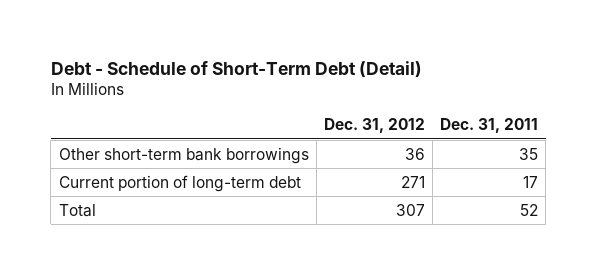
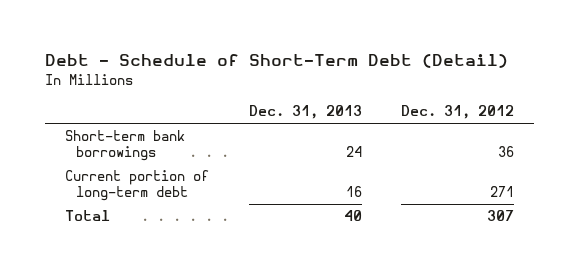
- | Dec. 31, 2012 | Dec. 31, 2011
+ | Dec. 31, 2013 | Dec. 31, 2012
- Other short-term bank borrowings | 36 | 35
+ Short-term bank borrowings | 24 | 36

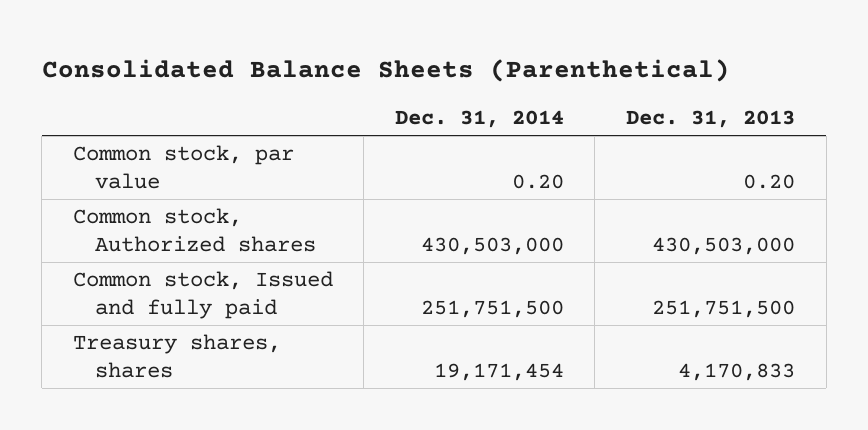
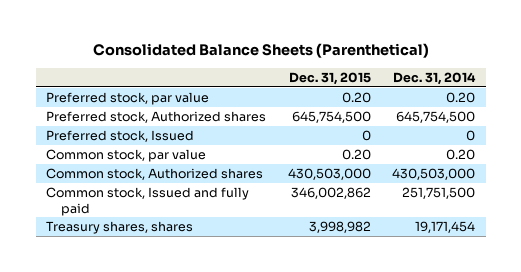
- | Dec. 31, 2014 | Dec. 31, 2013
+ | Dec. 31, 2015 | Dec. 31, 2014
+ Preferred stock, par value | 0.20 | 0.20
+ Preferred stock, Authorized shares | 645,754,500 | 645,754,500
+ Preferred stock, Issued | 0 | 0

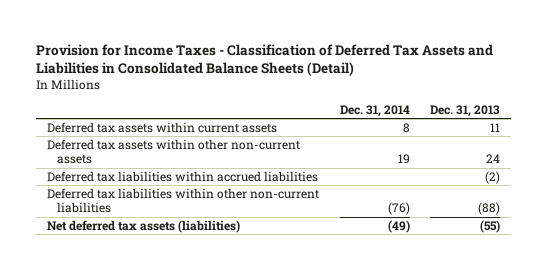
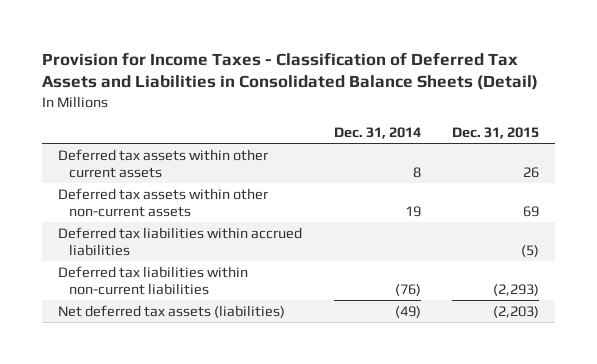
- | Dec. 31, 2014 | Dec. 31, 2013
+ | Dec. 31, 2014 | Dec. 31, 2015
- Deferred tax assets within current assets | 8 | 11
+ Deferred tax assets within other current assets | 8 | 26
- Deferred tax liabilities within other non-current liabilities | (76) | (88)
+ Deferred tax liabilities within non-current liabilities | (76) | (2,293)

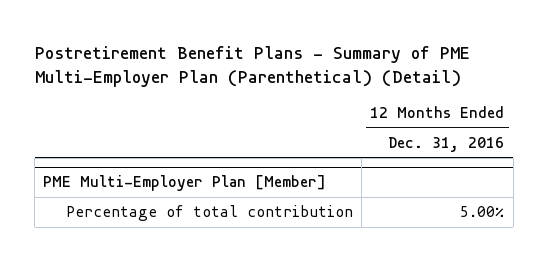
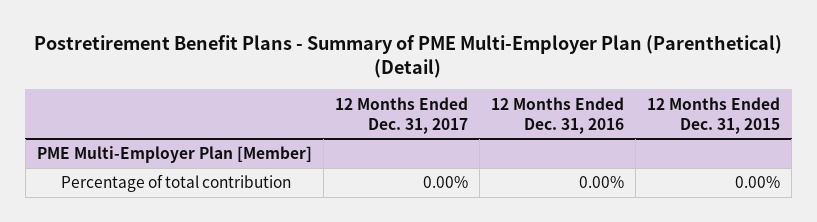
- | 12 Months Ended Dec. 31, 2016
+ | 12 Months Ended Dec. 31, 2017 | 12 Months Ended Dec. 31, 2016 | 12 Months Ended Dec. 31, 2015
@ PME Multi-Employer Plan [Member]
- Percentage of total contribution | 5.00%
+ Percentage of total contribution | 0.00% | 0.00% | 0.00%

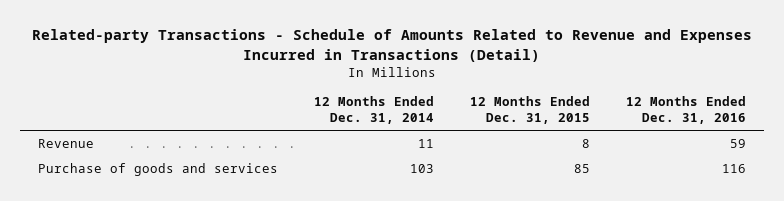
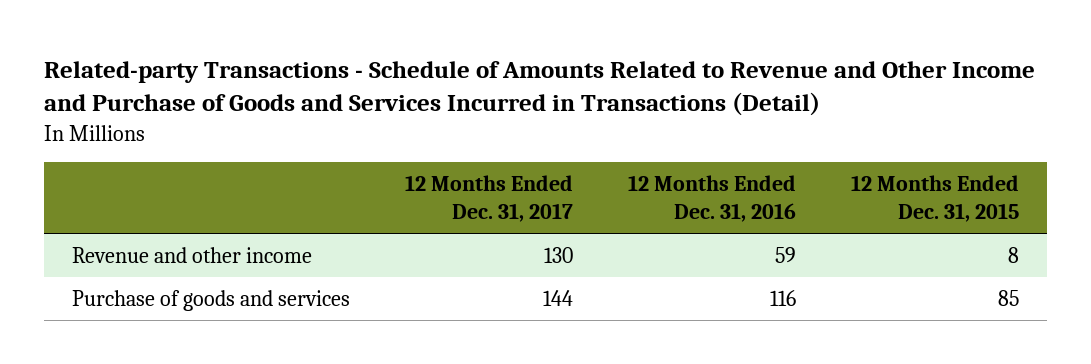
- Related-party Transactions - Schedule of Amounts Related to Revenue and Expenses Incurred in Transactions (Detail)
+ Related-party Transactions - Schedule of Amounts Related to Revenue and Other Income and Purchase of Goods and Services Incurred in Transactions (Detail)
- | 12 Months Ended Dec. 31, 2014 | 12 Months Ended Dec. 31, 2015 | 12 Months Ended Dec. 31, 2016
+ | 12 Months Ended Dec. 31, 2017 | 12 Months Ended Dec. 31, 2016 | 12 Months Ended Dec. 31, 2015
- Revenue | 11 | 8 | 59
+ Revenue and other income | 130 | 59 | 8

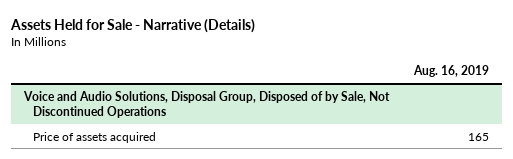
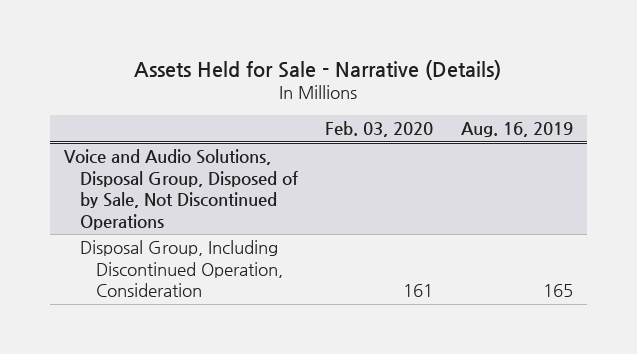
- | Aug. 16, 2019
+ | Feb. 03, 2020 | Aug. 16, 2019
@ Voice and Audio Solutions, Disposal Group, Disposed of by Sale, Not Discontinued Operations
- Price of assets acquired | 165
+ Disposal Group, Including Discontinued Operation, Consideration | 161 | 165

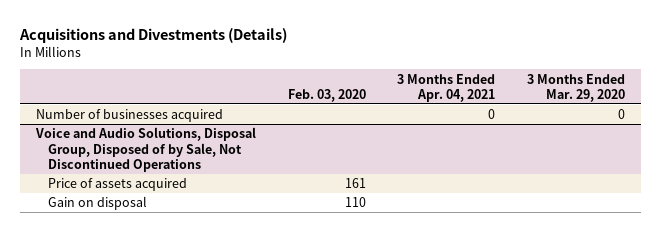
- Assets Held for Sale - Narrative (Details)
+ Acquisitions and Divestments (Details)
- | Feb. 03, 2020 | Aug. 16, 2019
+ | Feb. 03, 2020 | 3 Months Ended Apr. 04, 2021 | 3 Months Ended Mar. 29, 2020
+ Number of businesses acquired | | 0 | 0
@ Voice and Audio Solutions, Disposal Group, Disposed of by Sale, Not Discontinued Operations
- Disposal Group, Including Discontinued Operation, Consideration | 161 | 165
+ Price of assets acquired | 161 | |
+ Gain on disposal | 110 | |

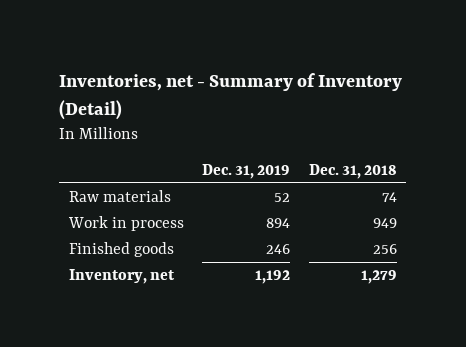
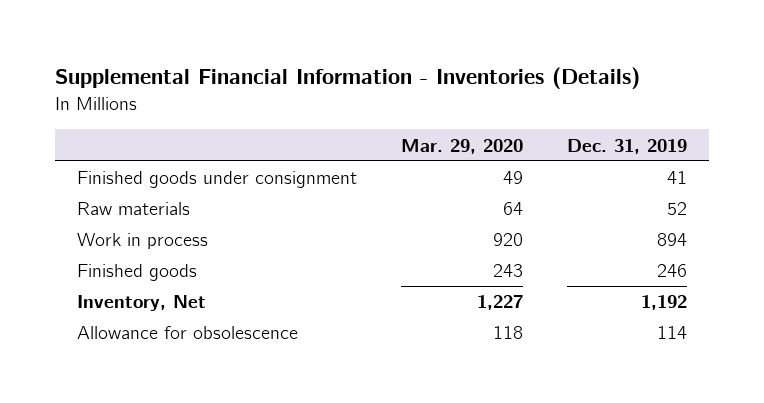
- Inventories, net - Summary of Inventory (Detail)
+ Supplemental Financial Information - Inventories (Details)
- | Dec. 31, 2019 | Dec. 31, 2018
+ | Mar. 29, 2020 | Dec. 31, 2019
+ Finished goods under consignment | 49 | 41
- Inventory, net | 1,192 | 1,279
+ Inventory, Net | 1,227 | 1,192
+ Allowance for obsolescence | 118 | 114

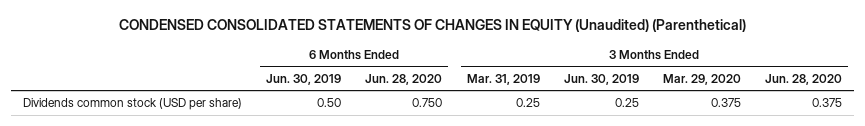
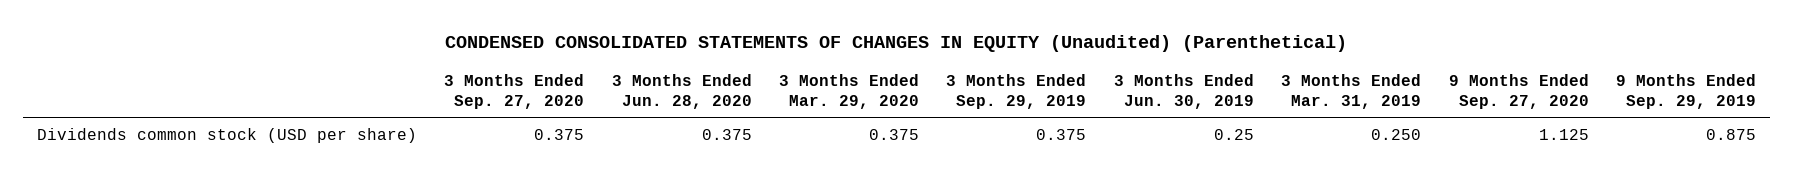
- | 6 Months Ended Jun. 30, 2019 | 6 Months Ended Jun. 28, 2020 | 3 Months Ended Mar. 31, 2019 | 3 Months Ended Jun. 30, 2019 | 3 Months Ended Mar. 29, 2020 | 3 Months Ended Jun. 28, 2020
+ | 3 Months Ended Sep. 27, 2020 | 3 Months Ended Jun. 28, 2020 | 3 Months Ended Mar. 29, 2020 | 3 Months Ended Sep. 29, 2019 | 3 Months Ended Jun. 30, 2019 | 3 Months Ended Mar. 31, 2019 | 9 Months Ended Sep. 27, 2020 | 9 Months Ended Sep. 29, 2019
- Dividends common stock (USD per share) | 0.50 | 0.750 | 0.25 | 0.25 | 0.375 | 0.375
+ Dividends common stock (USD per share) | 0.375 | 0.375 | 0.375 | 0.375 | 0.25 | 0.250 | 1.125 | 0.875

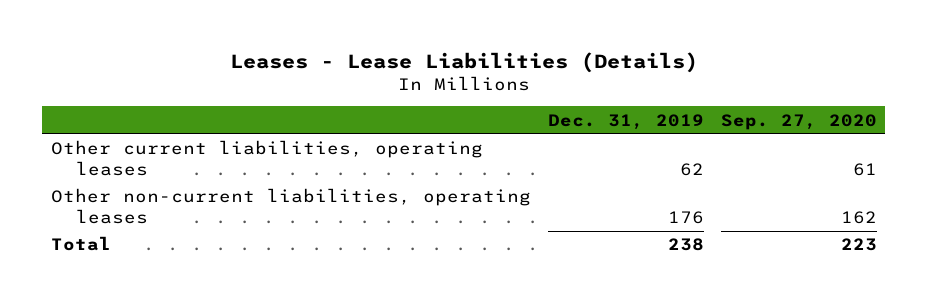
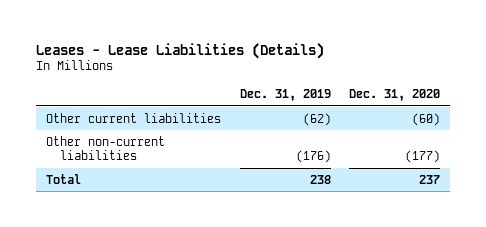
- | Dec. 31, 2019 | Sep. 27, 2020
+ | Dec. 31, 2019 | Dec. 31, 2020
- Other current liabilities, operating leases | 62 | 61
- Other non-current liabilities, operating leases | 176 | 162
+ Other current liabilities | (62) | (60)
+ Other non-current liabilities | (176) | (177)

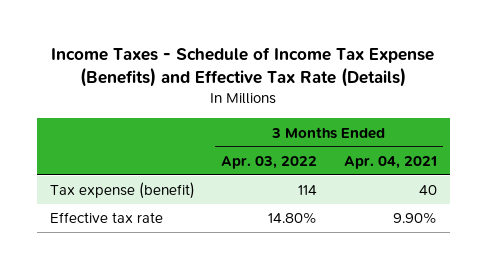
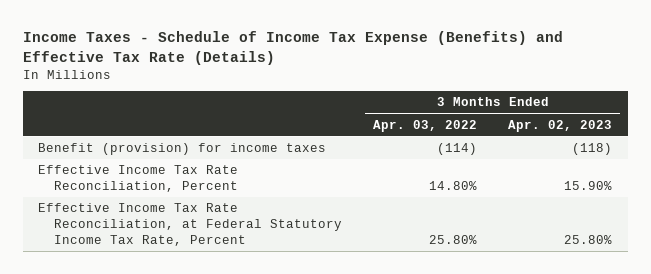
- | 3 Months Ended Apr. 03, 2022 | 3 Months Ended Apr. 04, 2021
+ | 3 Months Ended Apr. 03, 2022 | 3 Months Ended Apr. 02, 2023
- Tax expense (benefit) | 114 | 40
- Effective tax rate | 14.80% | 9.90%
+ Benefit (provision) for income taxes | (114) | (118)
+ Effective Income Tax Rate Reconciliation, Percent | 14.80% | 15.90%
+ Effective Income Tax Rate Reconciliation, at Federal Statutory Income Tax Rate, Percent | 25.80% | 25.80%

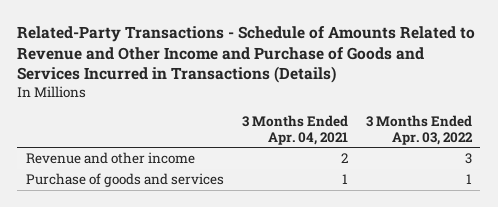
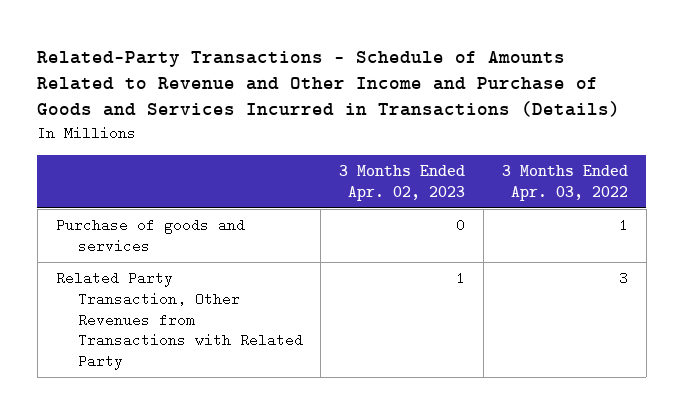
- | 3 Months Ended Apr. 04, 2021 | 3 Months Ended Apr. 03, 2022
+ | 3 Months Ended Apr. 02, 2023 | 3 Months Ended Apr. 03, 2022
- Revenue and other income | 2 | 3
+ Related Party Transaction, Other Revenues from Transactions with Related Party | 1 | 3

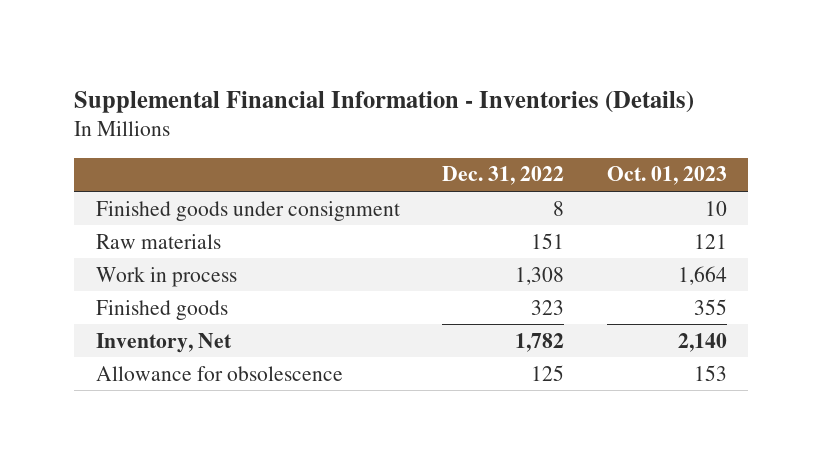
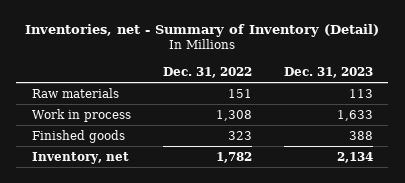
- Supplemental Financial Information - Inventories (Details)
+ Inventories, net - Summary of Inventory (Detail)
- | Dec. 31, 2022 | Oct. 01, 2023
+ | Dec. 31, 2022 | Dec. 31, 2023
- Finished goods under consignment | 8 | 10
- Inventory, Net | 1,782 | 2,140
- Allowance for obsolescence | 125 | 153
+ Inventory, net | 1,782 | 2,134

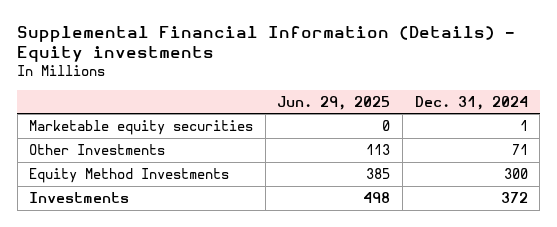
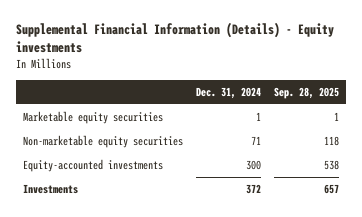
- | Jun. 29, 2025 | Dec. 31, 2024
+ | Dec. 31, 2024 | Sep. 28, 2025
- Other Investments | 113 | 71
- Equity Method Investments | 385 | 300
+ Non-marketable equity securities | 71 | 118
+ Equity-accounted investments | 300 | 538

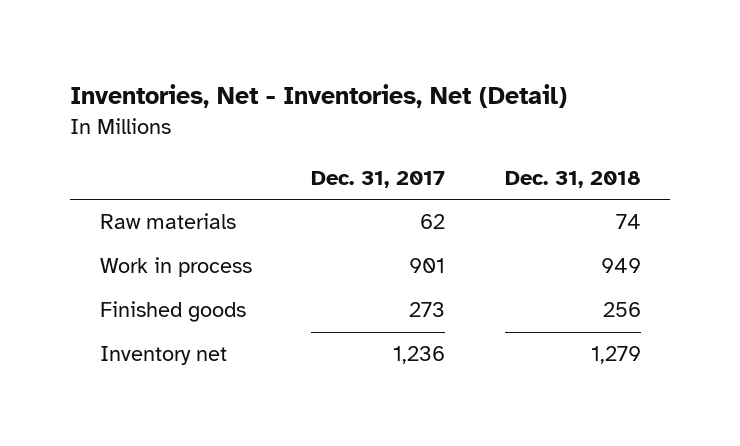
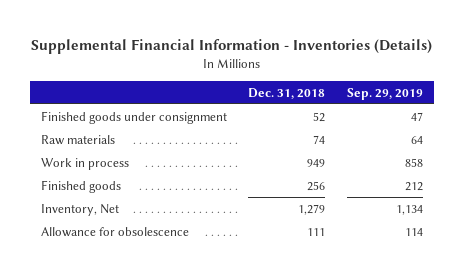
- Inventories, Net - Inventories, Net (Detail)
+ Supplemental Financial Information - Inventories (Details)
- | Dec. 31, 2017 | Dec. 31, 2018
+ | Dec. 31, 2018 | Sep. 29, 2019
+ Finished goods under consignment | 52 | 47
- Inventory net | 1,236 | 1,279
+ Inventory, Net | 1,279 | 1,134
+ Allowance for obsolescence | 111 | 114

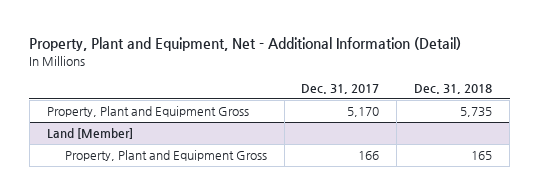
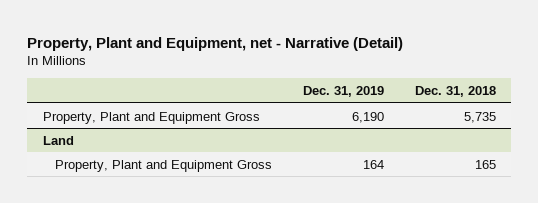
- Property, Plant and Equipment, Net - Additional Information (Detail)
+ Property, Plant and Equipment, net - Narrative (Detail)
- | Dec. 31, 2017 | Dec. 31, 2018
+ | Dec. 31, 2019 | Dec. 31, 2018
- Land [Member]
+ Land

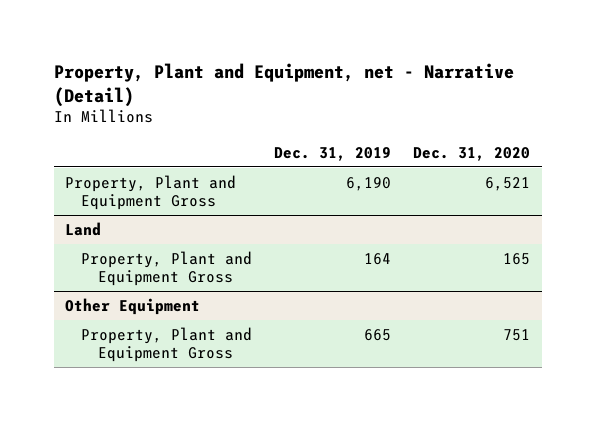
- | Dec. 31, 2019 | Dec. 31, 2018
+ | Dec. 31, 2019 | Dec. 31, 2020
+ Other Equipment
+ Property, Plant and Equipment Gross | 665 | 751

